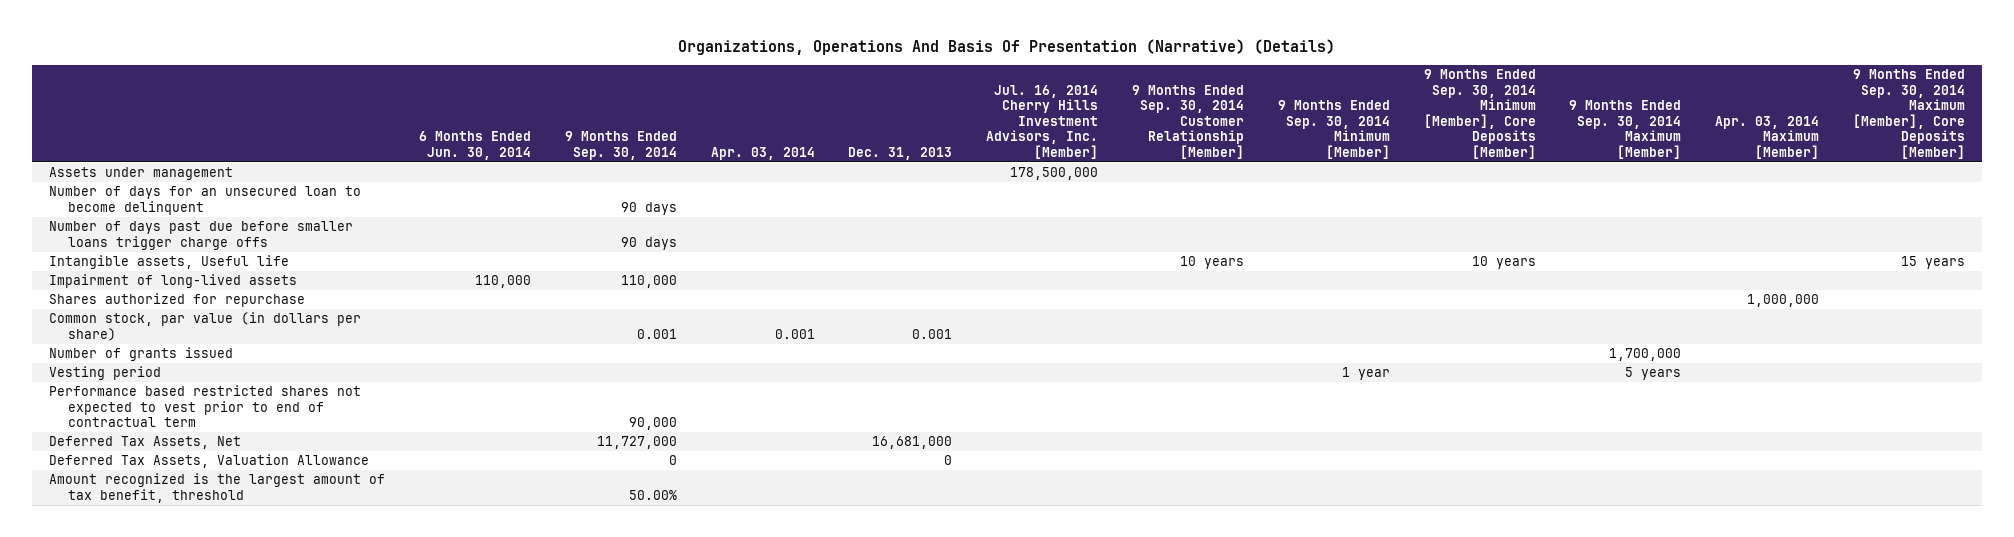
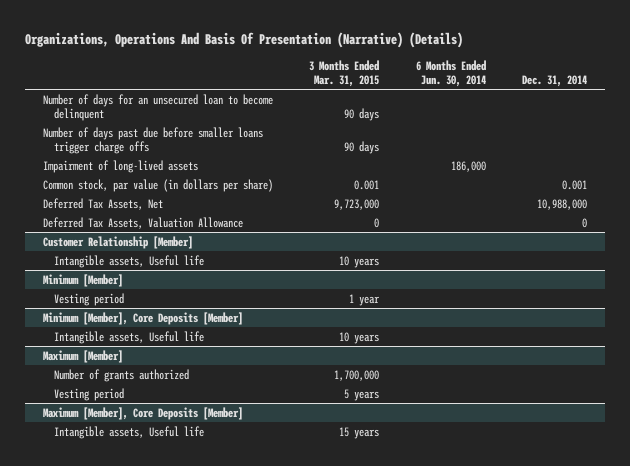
- | 6 Months Ended Jun. 30, 2014 | 9 Months Ended Sep. 30, 2014 | Apr. 03, 2014 | Dec. 31, 2013 | Jul. 16, 2014 Cherry Hills Investment Advisors, Inc. [Member] | 9 Months Ended Sep. 30, 2014 Customer Relationship [Member] | 9 Months Ended Sep. 30, 2014 Minimum [Member] | 9 Months Ended Sep. 30, 2014 Minimum [Member], Core Deposits [Member] | 9 Months Ended Sep. 30, 2014 Maximum [Member] | Apr. 03, 2014 Maximum [Member] | 9 Months Ended Sep. 30, 2014 Maximum [Member], Core Deposits [Member]
+ | 3 Months Ended Mar. 31, 2015 | 6 Months Ended Jun. 30, 2014 | Dec. 31, 2014
- Assets under management | | | | | 178,500,000 | | | | | |
- Intangible assets, Useful life | | | | | | 10 years | | 10 years | | | 15 years
- Impairment of long-lived assets | 110,000 | 110,000 | | | | | | | | |
- Shares authorized for repurchase | | | | | | | | | | 1,000,000 |
+ Impairment of long-lived assets | | 186,000 |
- Number of grants issued | | | | | | | | | 1,700,000 | |
- Vesting period | | | | | | | 1 year | | 5 years | |
- Performance based restricted shares not expected to vest prior to end of contractual term | | 90,000 | | | | | | | | |
- Amount recognized is the largest amount of tax benefit, threshold | | 50.00% | | | | | | | | |
+ Customer Relationship [Member]
+ Intangible assets, Useful life | 10 years | |
+ Minimum [Member]
+ Vesting period | 1 year | |
+ Minimum [Member], Core Deposits [Member]
+ Intangible assets, Useful life | 10 years | |
+ Maximum [Member]
+ Number of grants authorized | 1,700,000 | |
+ Vesting period | 5 years | |
+ Maximum [Member], Core Deposits [Member]
+ Intangible assets, Useful life | 15 years | |

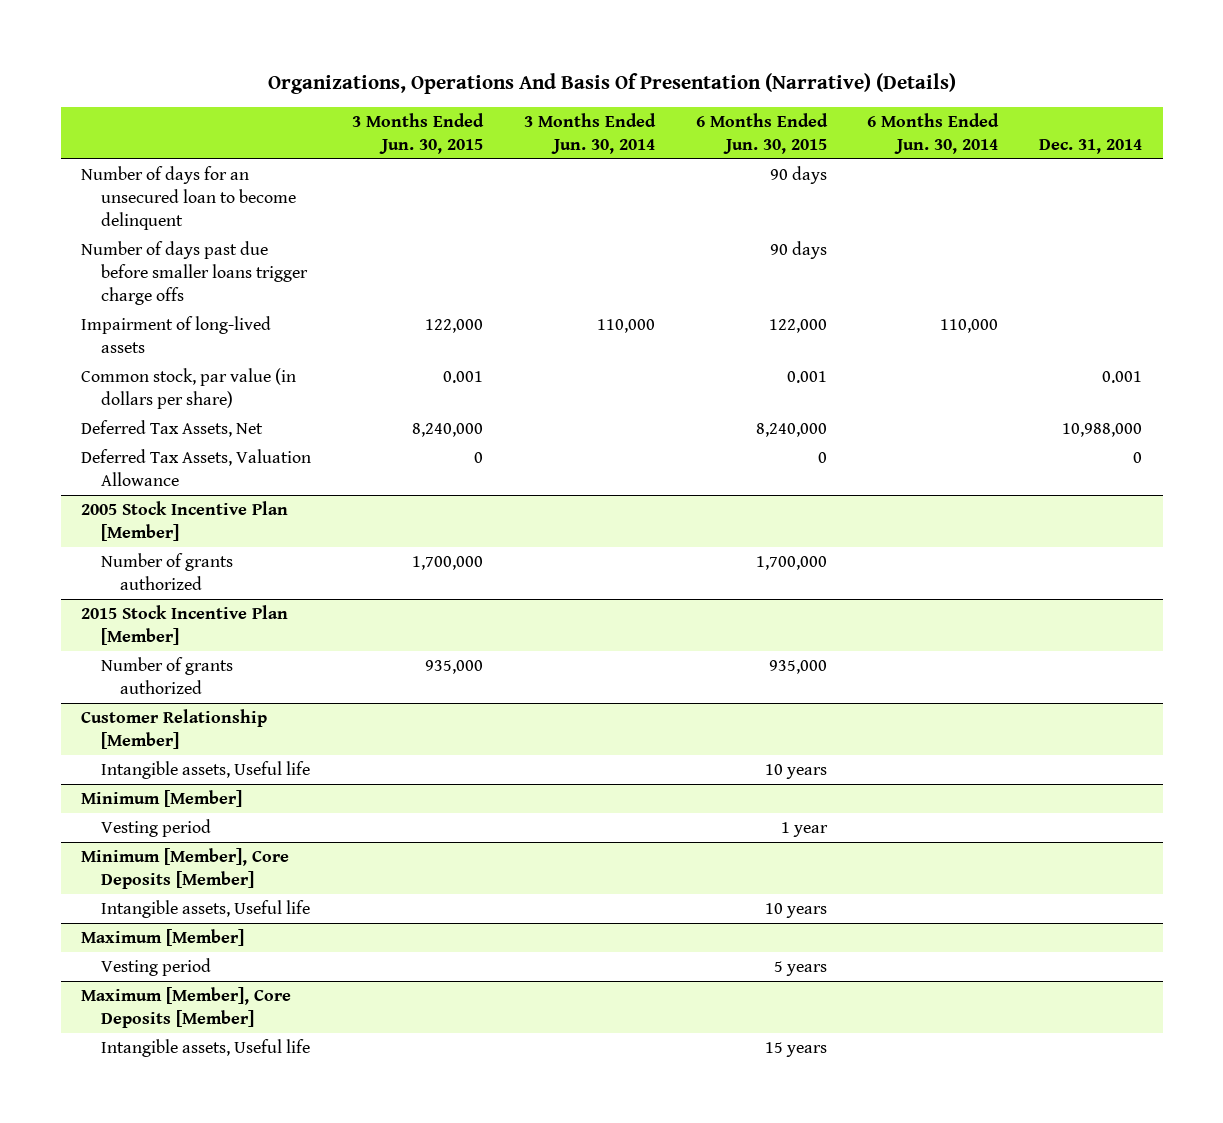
- | 3 Months Ended Mar. 31, 2015 | 6 Months Ended Jun. 30, 2014 | Dec. 31, 2014
+ | 3 Months Ended Jun. 30, 2015 | 3 Months Ended Jun. 30, 2014 | 6 Months Ended Jun. 30, 2015 | 6 Months Ended Jun. 30, 2014 | Dec. 31, 2014
- Impairment of long-lived assets | | 186,000 |
+ Impairment of long-lived assets | 122,000 | 110,000 | 122,000 | 110,000 |
+ 2005 Stock Incentive Plan [Member]
+ Number of grants authorized | 1,700,000 | | 1,700,000 | |
+ 2015 Stock Incentive Plan [Member]
+ Number of grants authorized | 935,000 | | 935,000 | |
@ Maximum [Member]
- Number of grants authorized | 1,700,000 | |

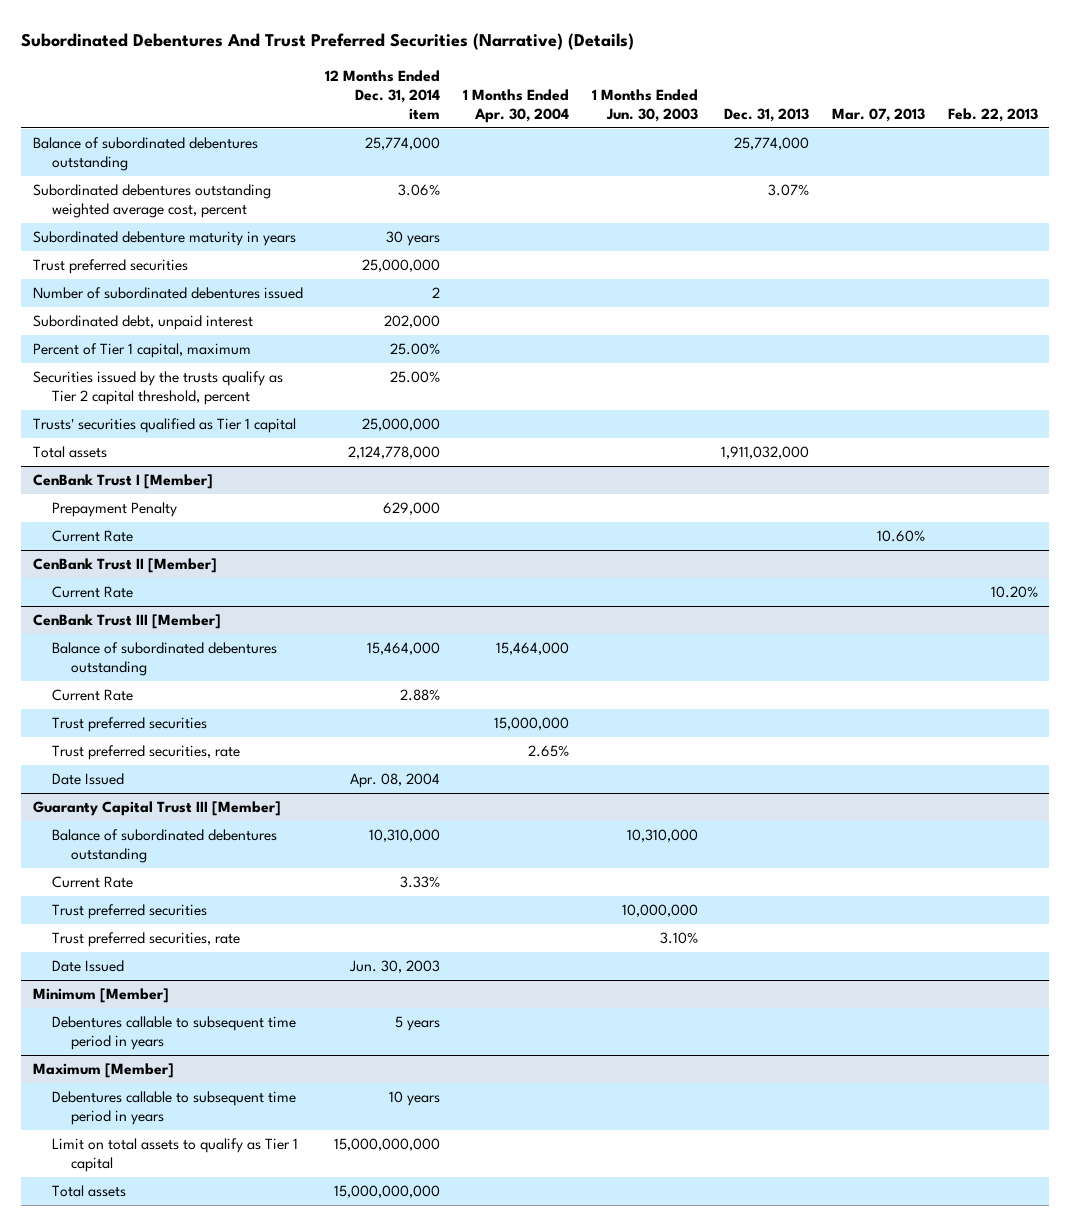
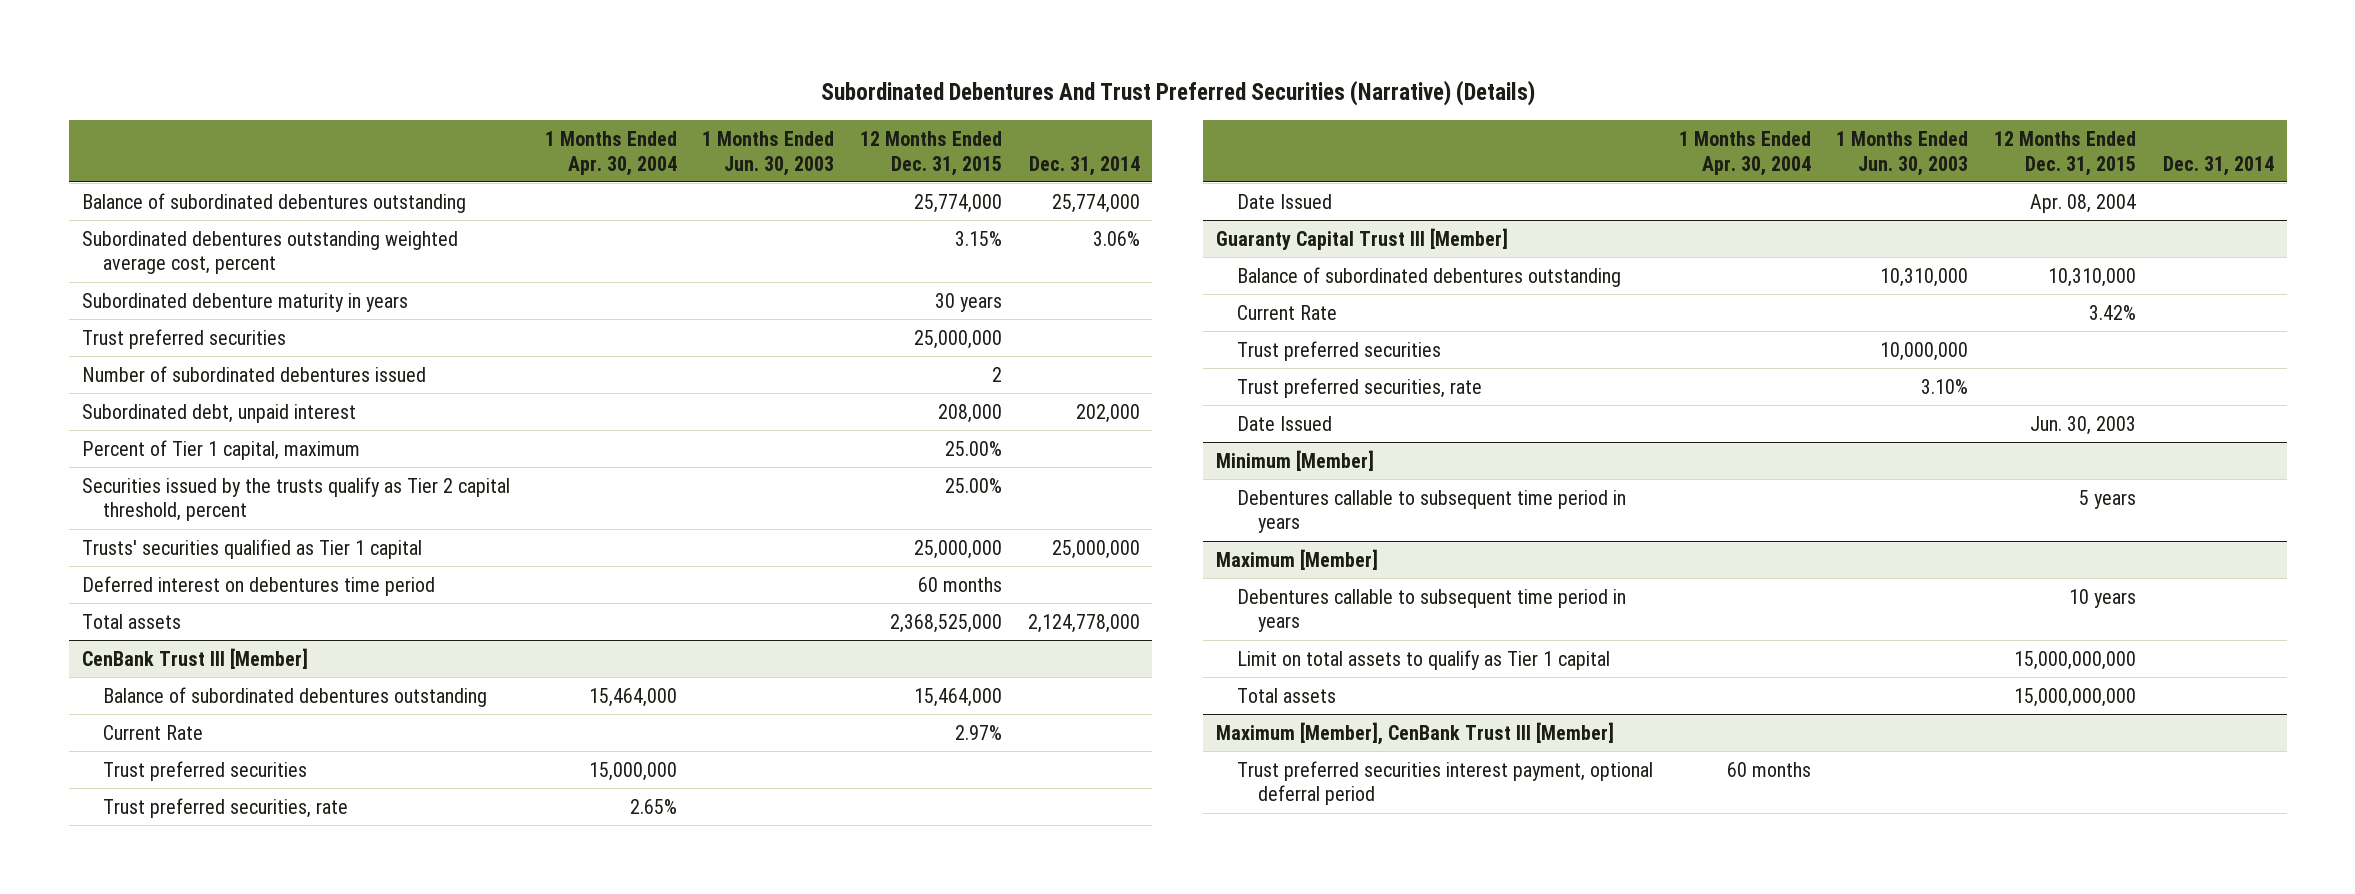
- | 12 Months Ended Dec. 31, 2014 item | 1 Months Ended Apr. 30, 2004 | 1 Months Ended Jun. 30, 2003 | Dec. 31, 2013 | Mar. 07, 2013 | Feb. 22, 2013
+ | 1 Months Ended Apr. 30, 2004 | 1 Months Ended Jun. 30, 2003 | 12 Months Ended Dec. 31, 2015 | Dec. 31, 2014
+ Deferred interest on debentures time period | | | 60 months |
- CenBank Trust I [Member]
- Prepayment Penalty | 629,000 | | | | |
- Current Rate | | | | | 10.60% |
- CenBank Trust II [Member]
- Current Rate | | | | | | 10.20%
+ Maximum [Member], CenBank Trust III [Member]
+ Trust preferred securities interest payment, optional deferral period | 60 months | | |

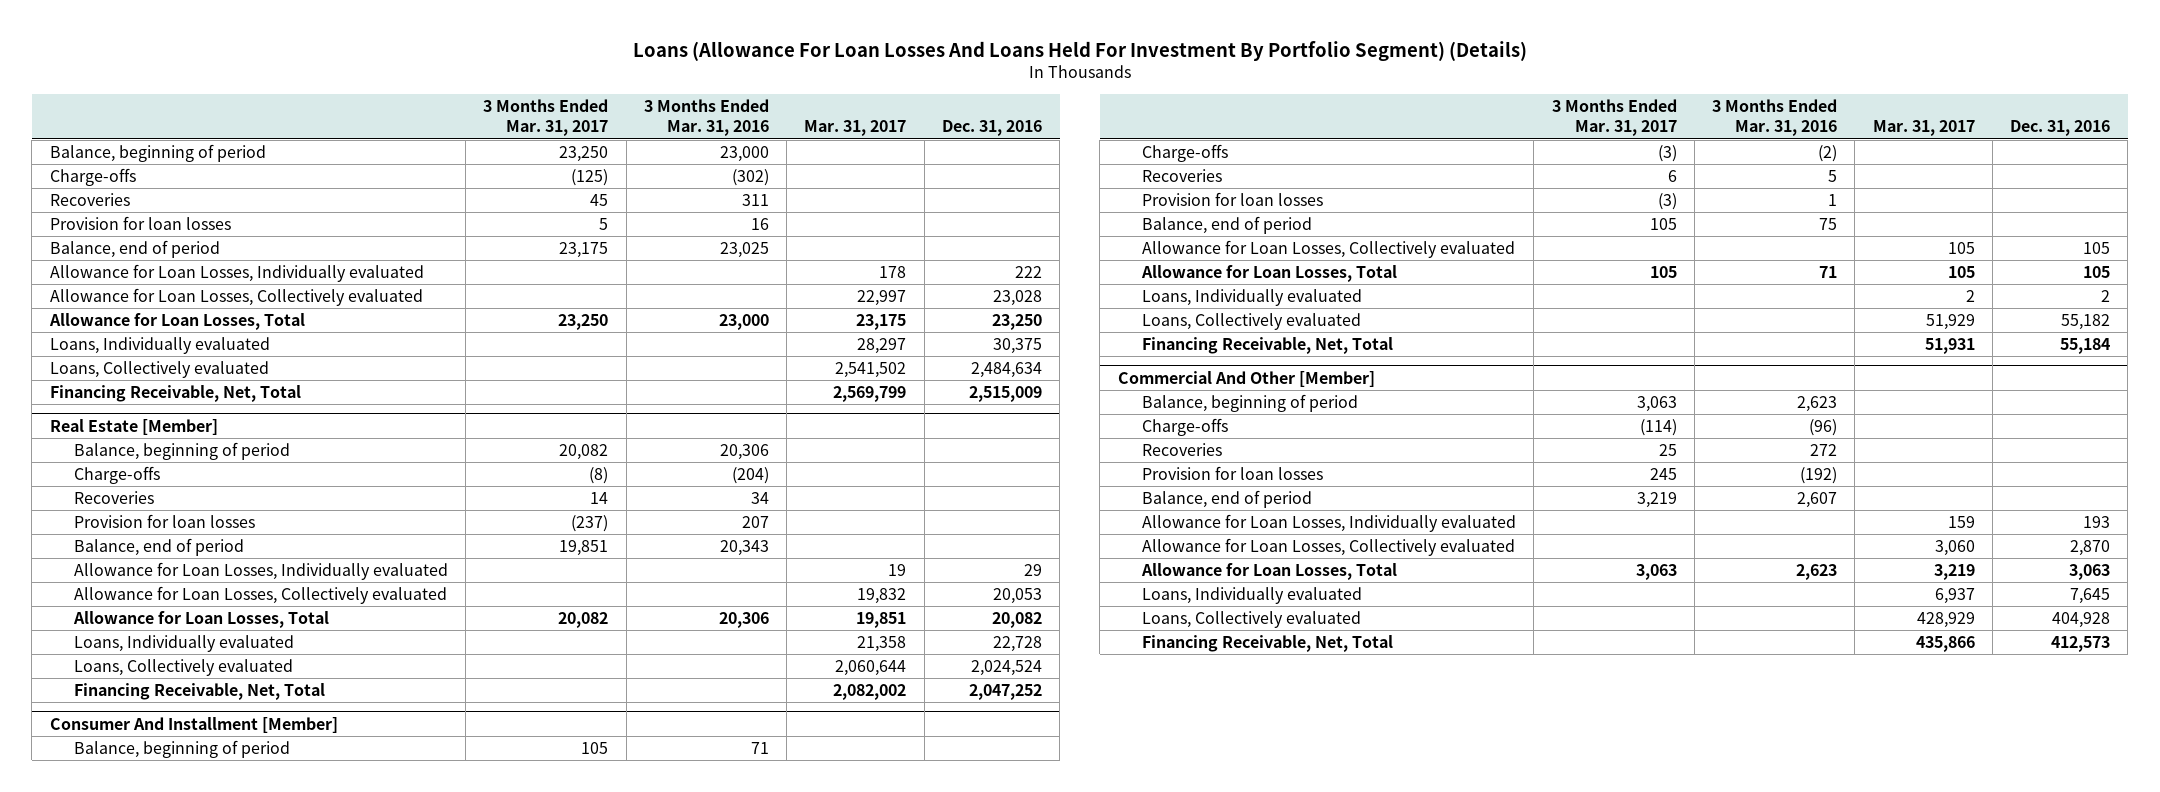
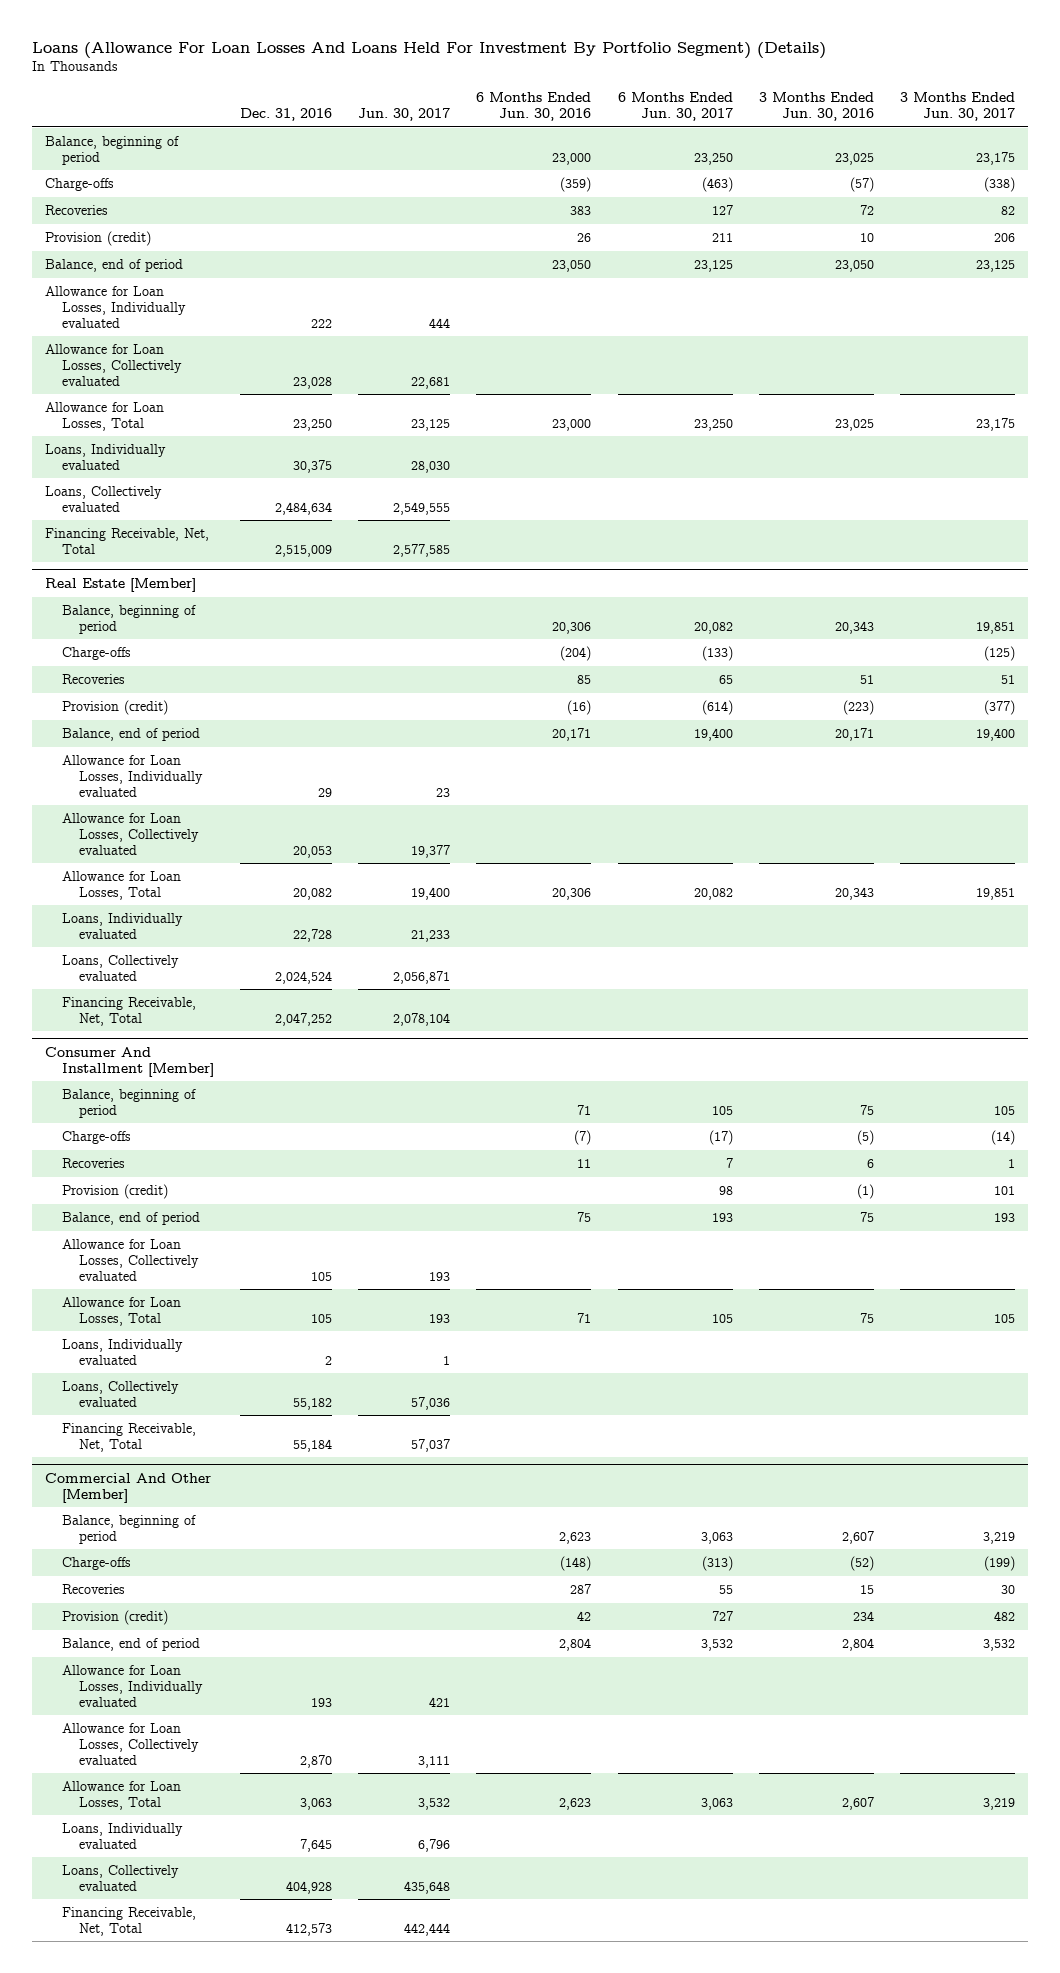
- | 3 Months Ended Mar. 31, 2017 | 3 Months Ended Mar. 31, 2016 | Mar. 31, 2017 | Dec. 31, 2016
+ | Dec. 31, 2016 | Jun. 30, 2017 | 6 Months Ended Jun. 30, 2016 | 6 Months Ended Jun. 30, 2017 | 3 Months Ended Jun. 30, 2016 | 3 Months Ended Jun. 30, 2017
- Provision for loan losses | 5 | 16 | |
+ Provision (credit) | | | 26 | 211 | 10 | 206
@ Real Estate [Member]
- Provision for loan losses | (237) | 207 | |
+ Provision (credit) | | | (16) | (614) | (223) | (377)
@ Consumer And Installment [Member]
- Provision for loan losses | (3) | 1 | |
+ Provision (credit) | | | | 98 | (1) | 101
@ Commercial And Other [Member]
- Provision for loan losses | 245 | (192) | |
+ Provision (credit) | | | 42 | 727 | 234 | 482

